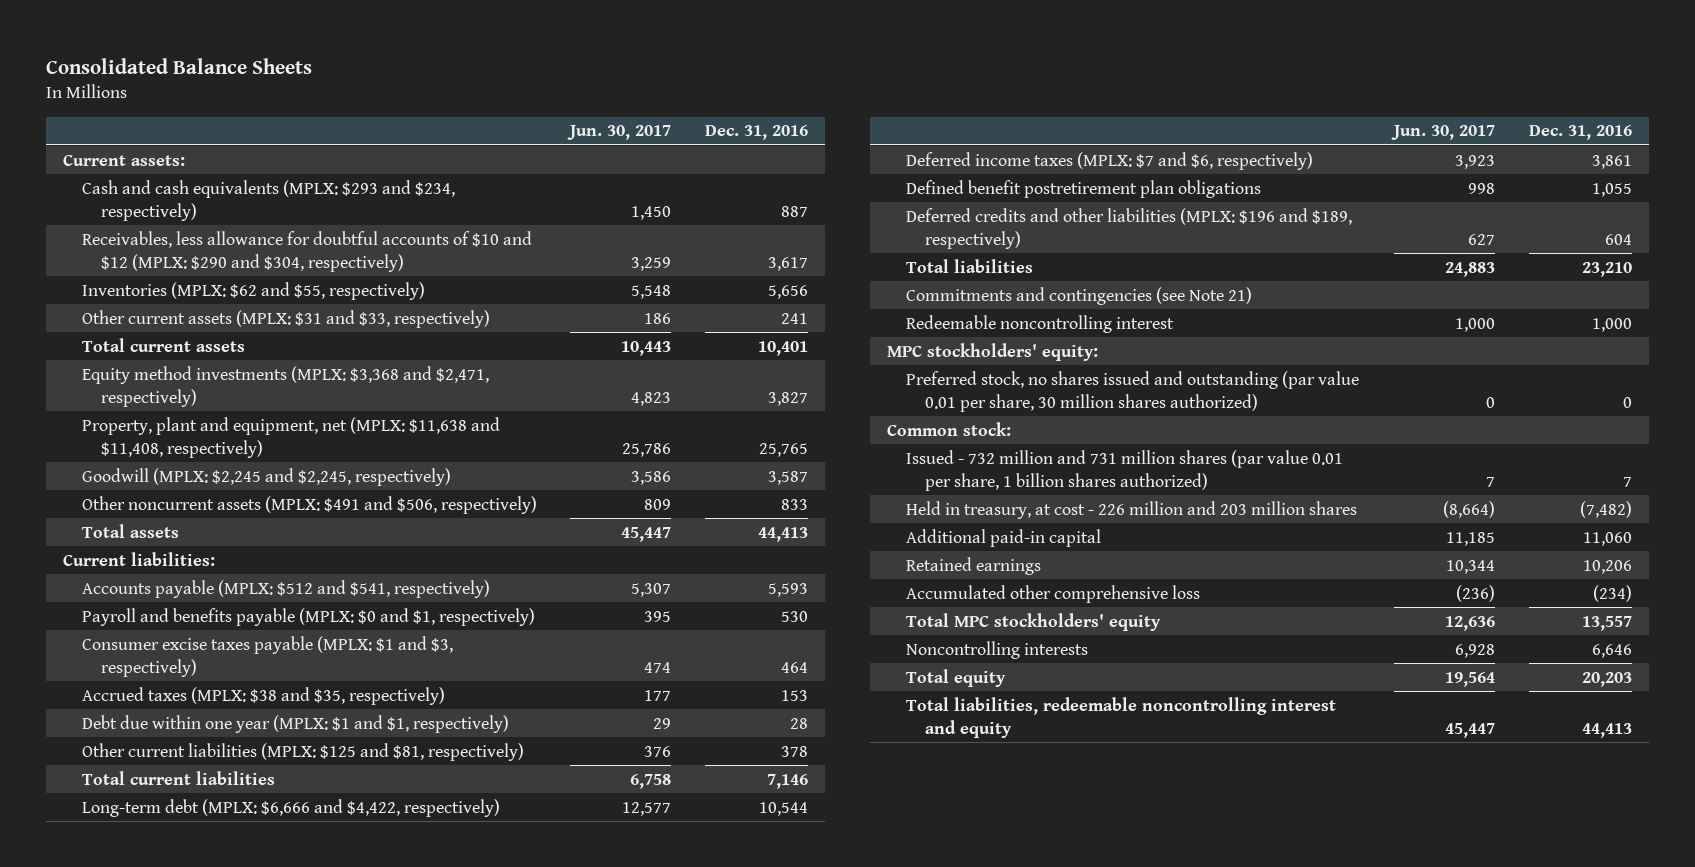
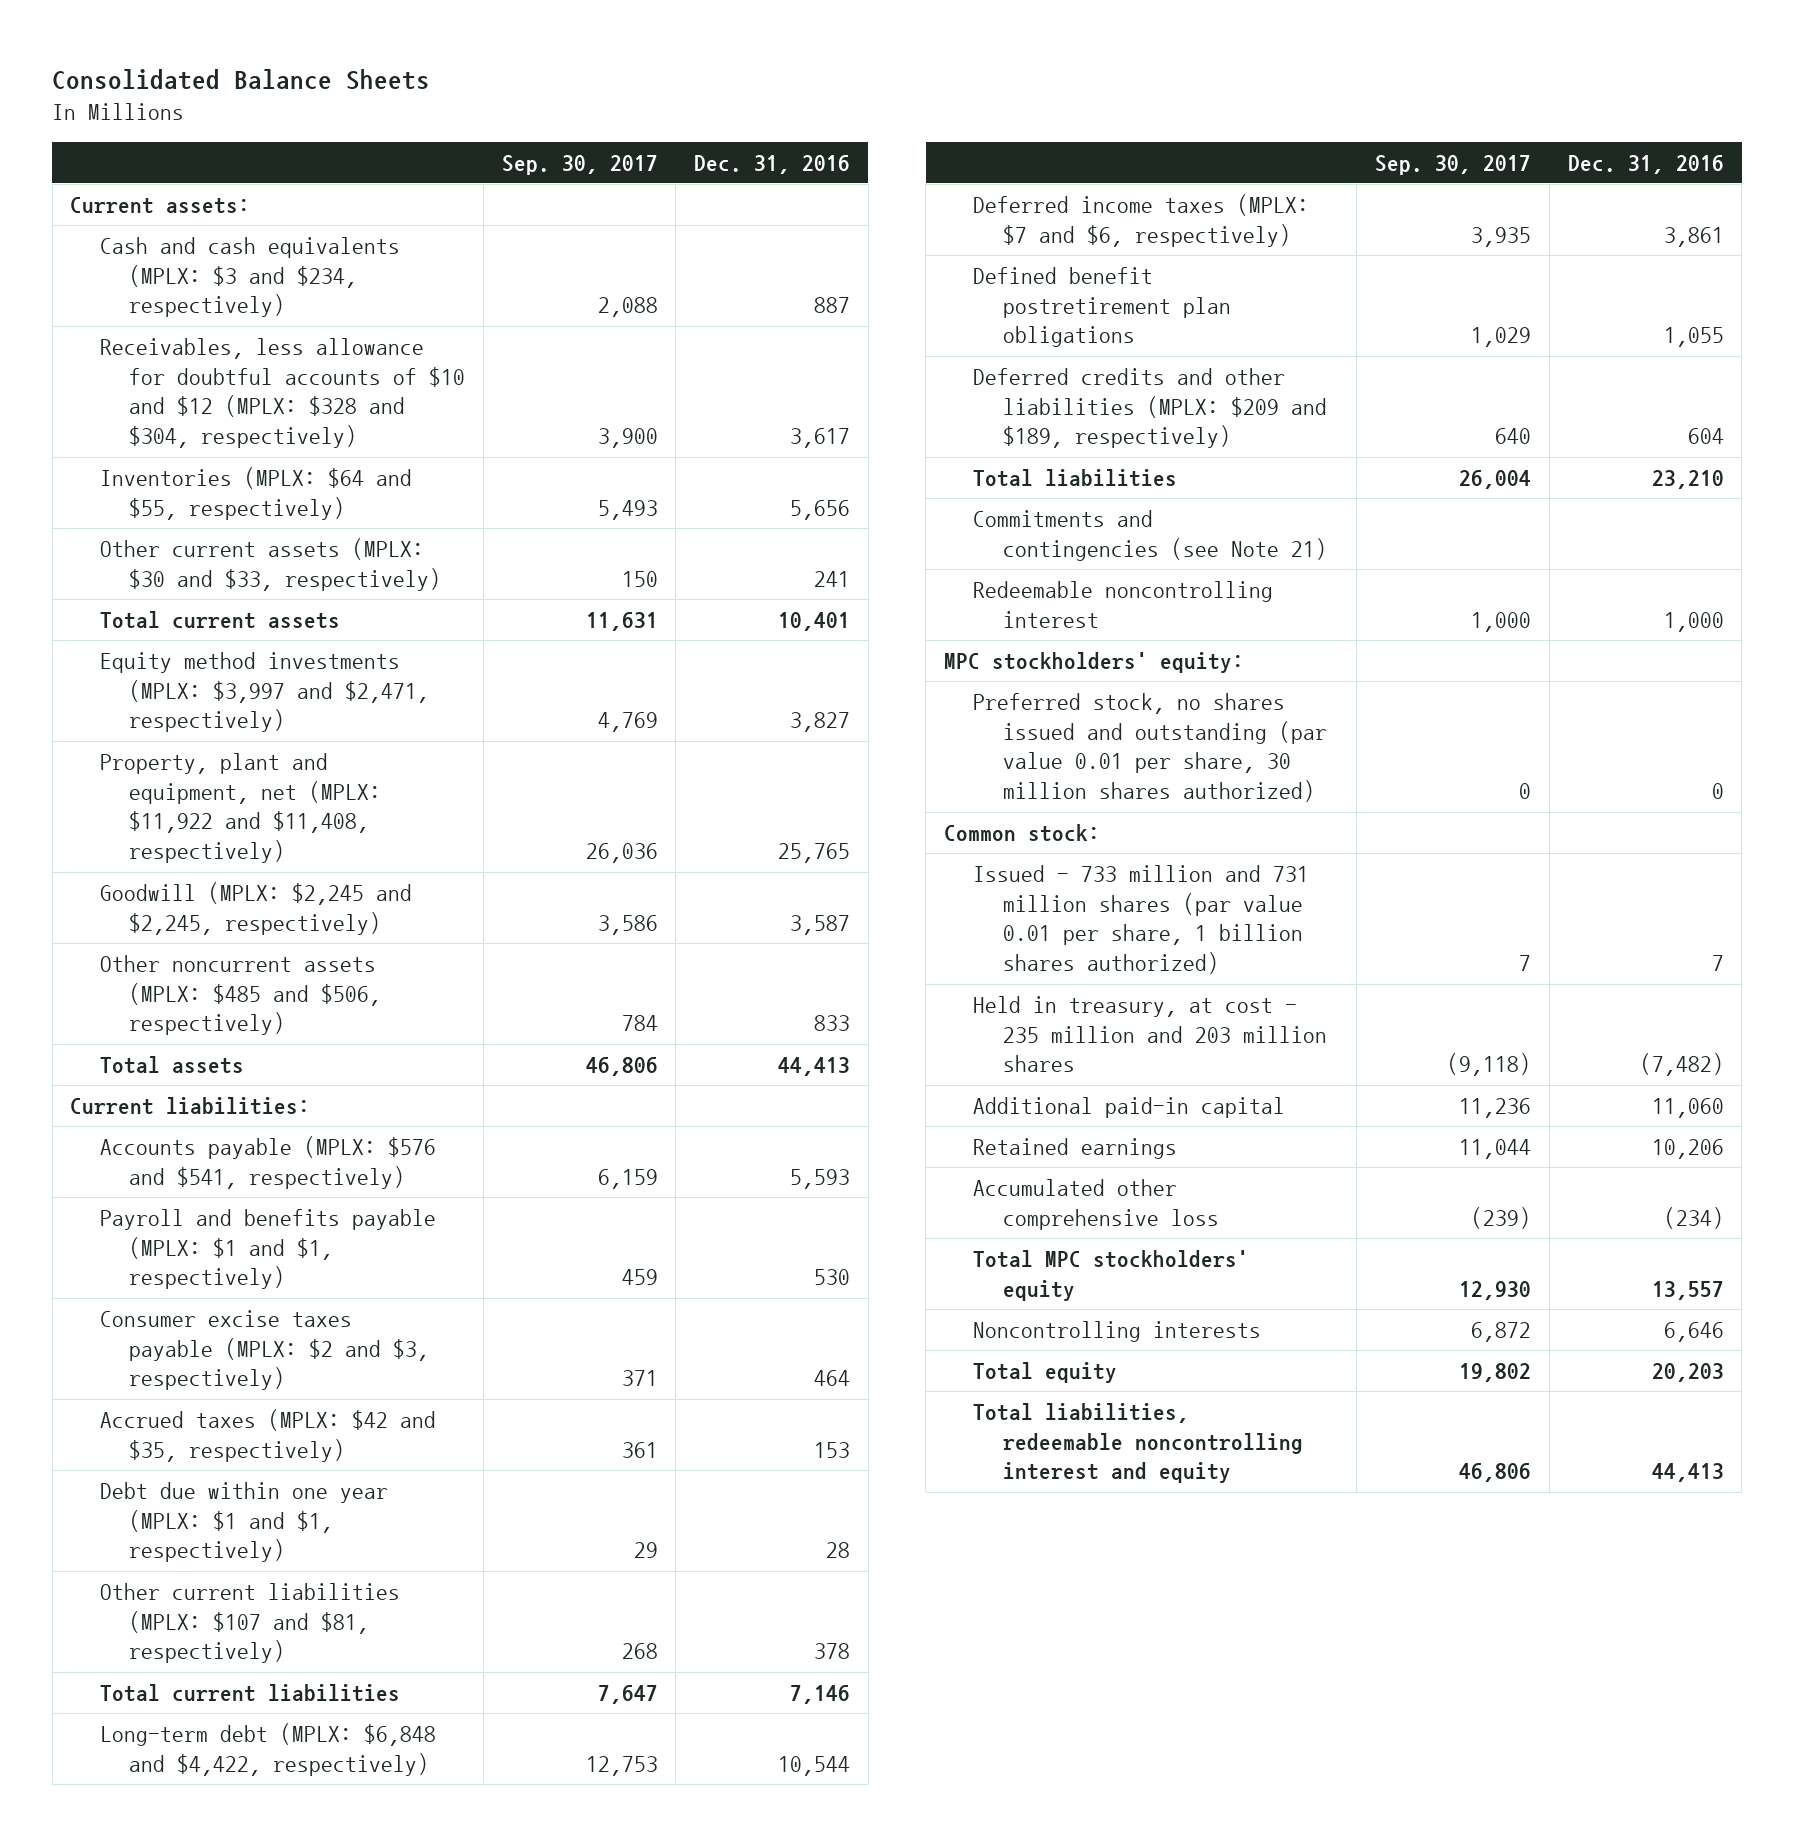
- | Jun. 30, 2017 | Dec. 31, 2016
+ | Sep. 30, 2017 | Dec. 31, 2016
- Cash and cash equivalents (MPLX: $293 and $234, respectively) | 1,450 | 887
- Receivables, less allowance for doubtful accounts of $10 and $12 (MPLX: $290 and $304, respectively) | 3,259 | 3,617
- Inventories (MPLX: $62 and $55, respectively) | 5,548 | 5,656
- Other current assets (MPLX: $31 and $33, respectively) | 186 | 241
+ Cash and cash equivalents (MPLX: $3 and $234, respectively) | 2,088 | 887
+ Receivables, less allowance for doubtful accounts of $10 and $12 (MPLX: $328 and $304, respectively) | 3,900 | 3,617
+ Inventories (MPLX: $64 and $55, respectively) | 5,493 | 5,656
+ Other current assets (MPLX: $30 and $33, respectively) | 150 | 241
- Equity method investments (MPLX: $3,368 and $2,471, respectively) | 4,823 | 3,827
- Property, plant and equipment, net (MPLX: $11,638 and $11,408, respectively) | 25,786 | 25,765
+ Equity method investments (MPLX: $3,997 and $2,471, respectively) | 4,769 | 3,827
+ Property, plant and equipment, net (MPLX: $11,922 and $11,408, respectively) | 26,036 | 25,765
- Other noncurrent assets (MPLX: $491 and $506, respectively) | 809 | 833
+ Other noncurrent assets (MPLX: $485 and $506, respectively) | 784 | 833
- Accounts payable (MPLX: $512 and $541, respectively) | 5,307 | 5,593
- Payroll and benefits payable (MPLX: $0 and $1, respectively) | 395 | 530
- Consumer excise taxes payable (MPLX: $1 and $3, respectively) | 474 | 464
- Accrued taxes (MPLX: $38 and $35, respectively) | 177 | 153
+ Accounts payable (MPLX: $576 and $541, respectively) | 6,159 | 5,593
+ Payroll and benefits payable (MPLX: $1 and $1, respectively) | 459 | 530
+ Consumer excise taxes payable (MPLX: $2 and $3, respectively) | 371 | 464
+ Accrued taxes (MPLX: $42 and $35, respectively) | 361 | 153
- Other current liabilities (MPLX: $125 and $81, respectively) | 376 | 378
+ Other current liabilities (MPLX: $107 and $81, respectively) | 268 | 378
- Long-term debt (MPLX: $6,666 and $4,422, respectively) | 12,577 | 10,544
+ Long-term debt (MPLX: $6,848 and $4,422, respectively) | 12,753 | 10,544
- Deferred credits and other liabilities (MPLX: $196 and $189, respectively) | 627 | 604
+ Deferred credits and other liabilities (MPLX: $209 and $189, respectively) | 640 | 604
- Issued - 732 million and 731 million shares (par value 0.01 per share, 1 billion shares authorized) | 7 | 7
- Held in treasury, at cost - 226 million and 203 million shares | (8,664) | (7,482)
+ Issued - 733 million and 731 million shares (par value 0.01 per share, 1 billion shares authorized) | 7 | 7
+ Held in treasury, at cost - 235 million and 203 million shares | (9,118) | (7,482)

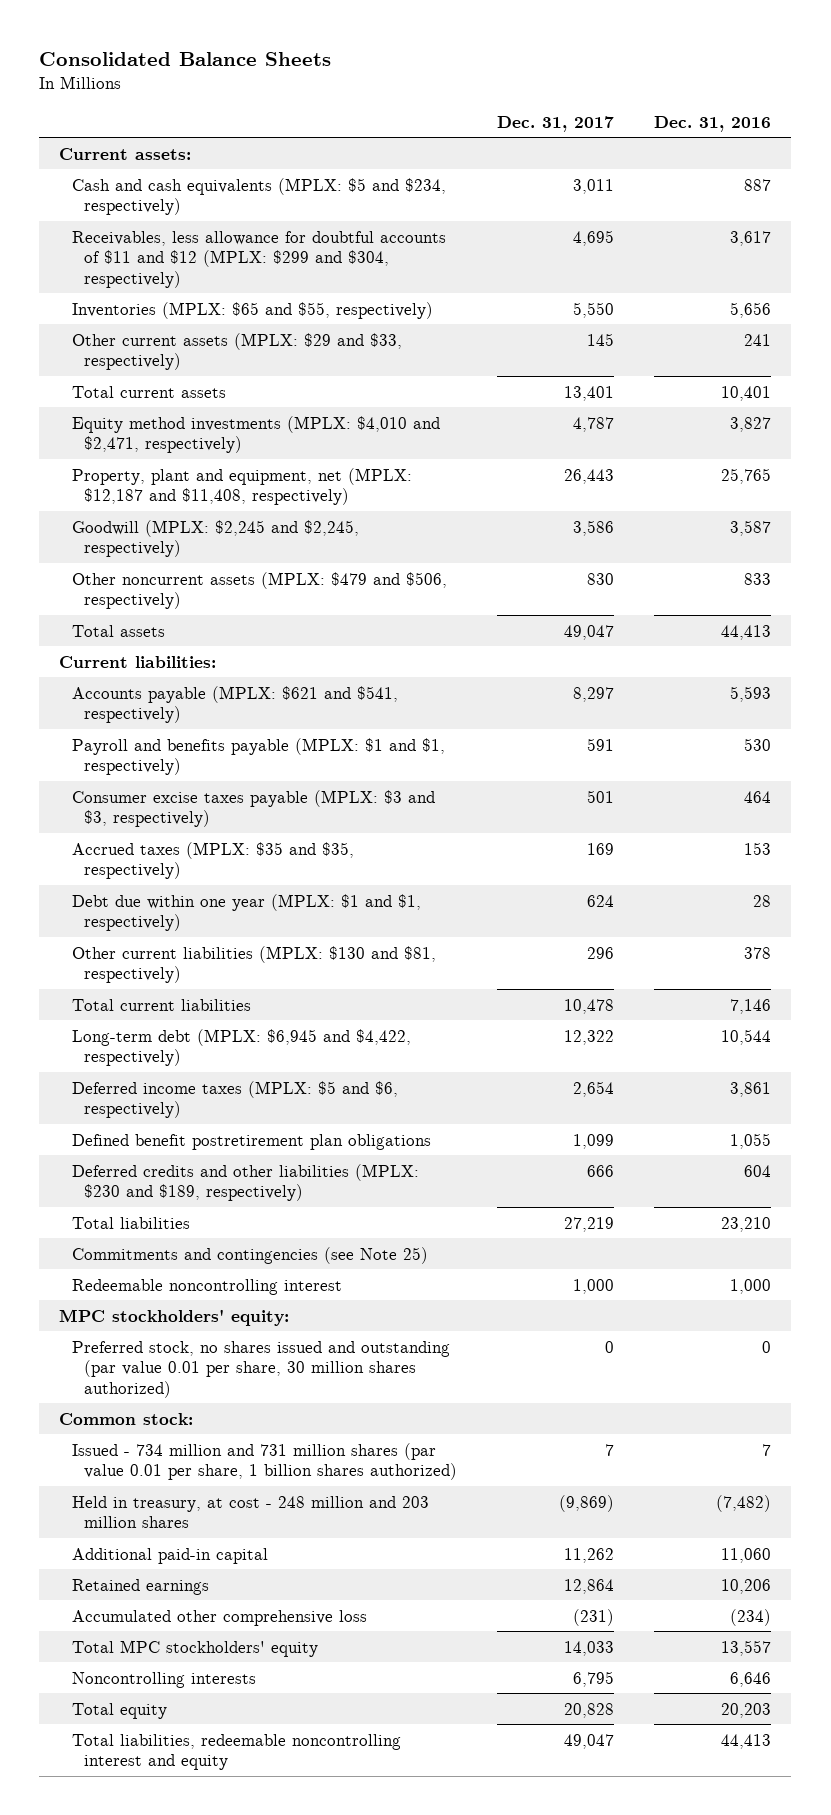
- | Sep. 30, 2017 | Dec. 31, 2016
+ | Dec. 31, 2017 | Dec. 31, 2016
- Cash and cash equivalents (MPLX: $3 and $234, respectively) | 2,088 | 887
- Receivables, less allowance for doubtful accounts of $10 and $12 (MPLX: $328 and $304, respectively) | 3,900 | 3,617
- Inventories (MPLX: $64 and $55, respectively) | 5,493 | 5,656
- Other current assets (MPLX: $30 and $33, respectively) | 150 | 241
+ Cash and cash equivalents (MPLX: $5 and $234, respectively) | 3,011 | 887
+ Receivables, less allowance for doubtful accounts of $11 and $12 (MPLX: $299 and $304, respectively) | 4,695 | 3,617
+ Inventories (MPLX: $65 and $55, respectively) | 5,550 | 5,656
+ Other current assets (MPLX: $29 and $33, respectively) | 145 | 241
- Equity method investments (MPLX: $3,997 and $2,471, respectively) | 4,769 | 3,827
- Property, plant and equipment, net (MPLX: $11,922 and $11,408, respectively) | 26,036 | 25,765
+ Equity method investments (MPLX: $4,010 and $2,471, respectively) | 4,787 | 3,827
+ Property, plant and equipment, net (MPLX: $12,187 and $11,408, respectively) | 26,443 | 25,765
- Other noncurrent assets (MPLX: $485 and $506, respectively) | 784 | 833
+ Other noncurrent assets (MPLX: $479 and $506, respectively) | 830 | 833
- Accounts payable (MPLX: $576 and $541, respectively) | 6,159 | 5,593
+ Accounts payable (MPLX: $621 and $541, respectively) | 8,297 | 5,593
- Consumer excise taxes payable (MPLX: $2 and $3, respectively) | 371 | 464
- Accrued taxes (MPLX: $42 and $35, respectively) | 361 | 153
+ Consumer excise taxes payable (MPLX: $3 and $3, respectively) | 501 | 464
+ Accrued taxes (MPLX: $35 and $35, respectively) | 169 | 153
- Other current liabilities (MPLX: $107 and $81, respectively) | 268 | 378
+ Other current liabilities (MPLX: $130 and $81, respectively) | 296 | 378
- Long-term debt (MPLX: $6,848 and $4,422, respectively) | 12,753 | 10,544
- Deferred income taxes (MPLX: $7 and $6, respectively) | 3,935 | 3,861
+ Long-term debt (MPLX: $6,945 and $4,422, respectively) | 12,322 | 10,544
+ Deferred income taxes (MPLX: $5 and $6, respectively) | 2,654 | 3,861
- Deferred credits and other liabilities (MPLX: $209 and $189, respectively) | 640 | 604
+ Deferred credits and other liabilities (MPLX: $230 and $189, respectively) | 666 | 604
- Commitments and contingencies (see Note 21)
+ Commitments and contingencies (see Note 25)
- Issued - 733 million and 731 million shares (par value 0.01 per share, 1 billion shares authorized) | 7 | 7
- Held in treasury, at cost - 235 million and 203 million shares | (9,118) | (7,482)
+ Issued - 734 million and 731 million shares (par value 0.01 per share, 1 billion shares authorized) | 7 | 7
+ Held in treasury, at cost - 248 million and 203 million shares | (9,869) | (7,482)

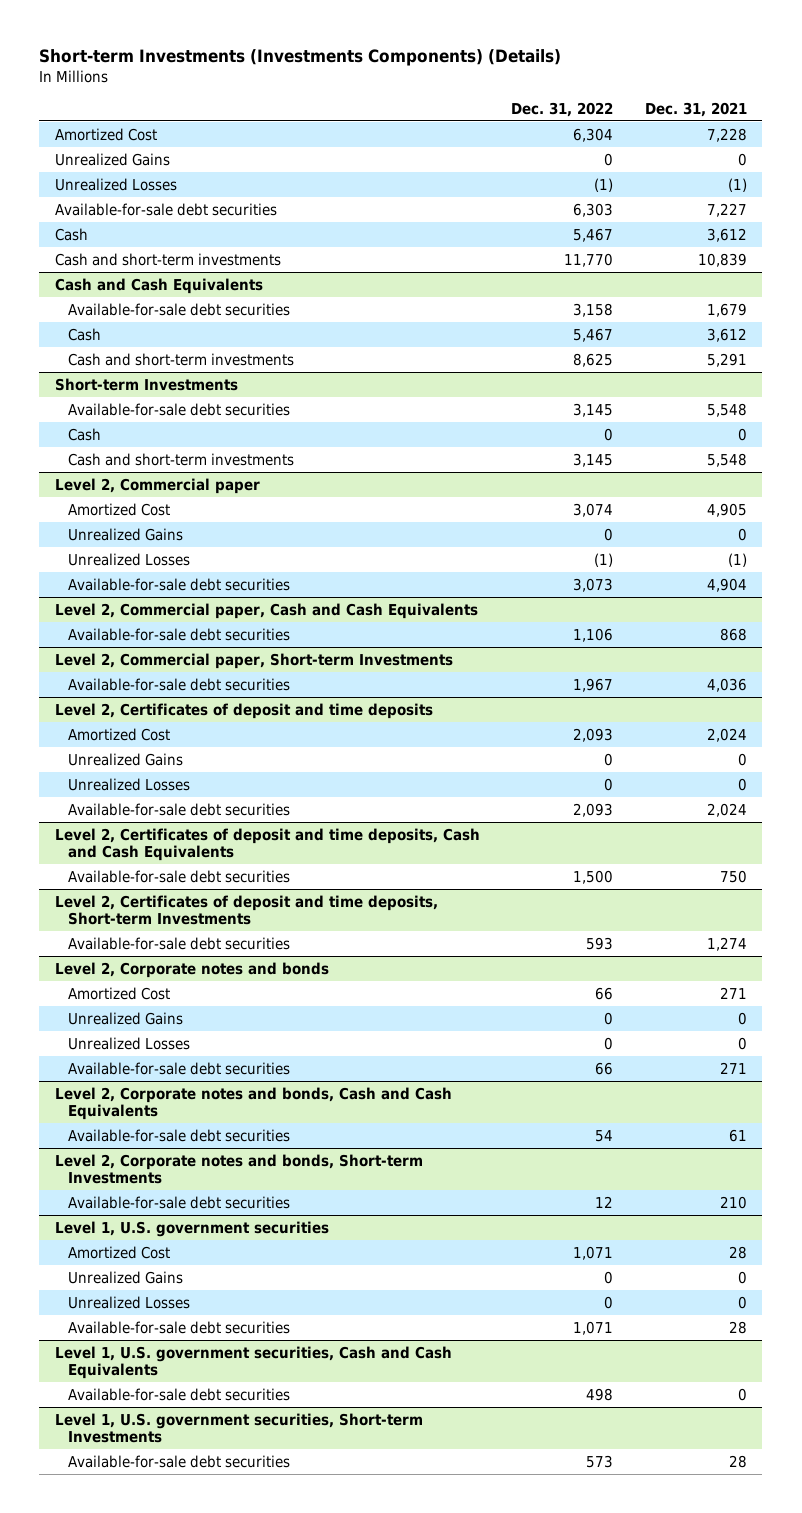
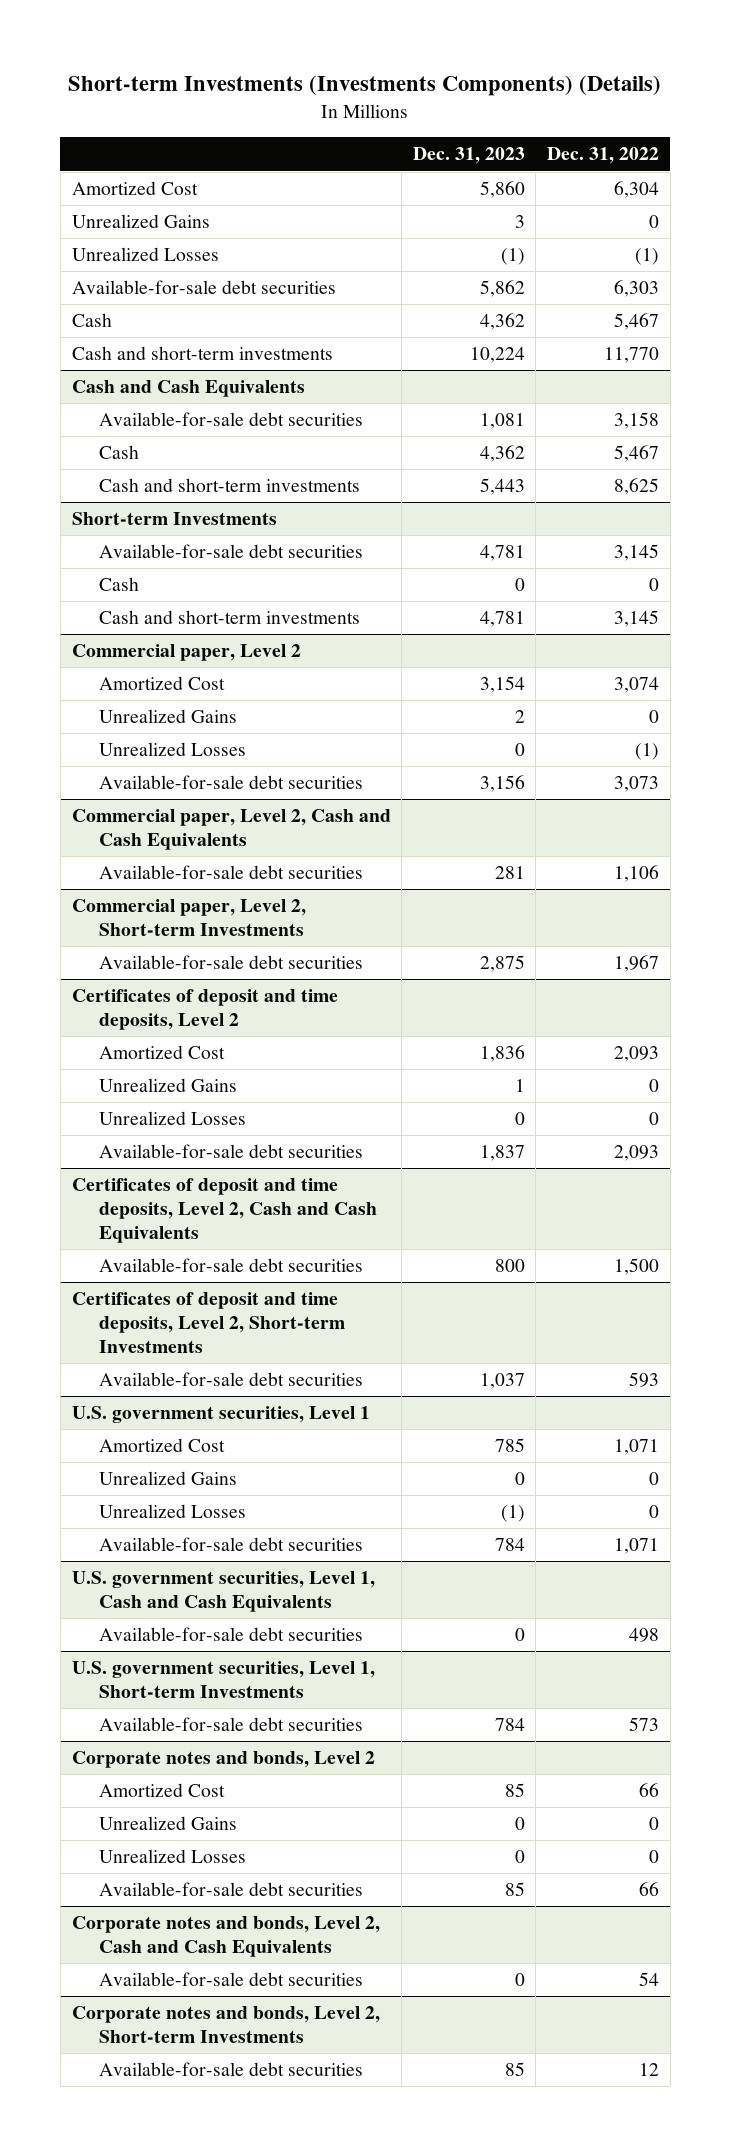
- | Dec. 31, 2022 | Dec. 31, 2021
+ | Dec. 31, 2023 | Dec. 31, 2022
- Level 2, Commercial paper
+ Commercial paper, Level 2
- Level 2, Commercial paper, Cash and Cash Equivalents
+ Commercial paper, Level 2, Cash and Cash Equivalents
- Level 2, Commercial paper, Short-term Investments
+ Commercial paper, Level 2, Short-term Investments
- Level 2, Certificates of deposit and time deposits
+ Certificates of deposit and time deposits, Level 2
- Level 2, Certificates of deposit and time deposits, Cash and Cash Equivalents
+ Certificates of deposit and time deposits, Level 2, Cash and Cash Equivalents
- Level 2, Certificates of deposit and time deposits, Short-term Investments
+ Certificates of deposit and time deposits, Level 2, Short-term Investments
- Level 2, Corporate notes and bonds
- Amortized Cost | 66 | 271
- Unrealized Gains | 0 | 0
- Unrealized Losses | 0 | 0
- Available-for-sale debt securities | 66 | 271
- Level 2, Corporate notes and bonds, Cash and Cash Equivalents
- Available-for-sale debt securities | 54 | 61
- Level 2, Corporate notes and bonds, Short-term Investments
- Available-for-sale debt securities | 12 | 210
- Level 1, U.S. government securities
+ U.S. government securities, Level 1
- Level 1, U.S. government securities, Cash and Cash Equivalents
+ U.S. government securities, Level 1, Cash and Cash Equivalents
- Level 1, U.S. government securities, Short-term Investments
+ U.S. government securities, Level 1, Short-term Investments
+ Corporate notes and bonds, Level 2
+ Amortized Cost | 85 | 66
+ Unrealized Gains | 0 | 0
+ Unrealized Losses | 0 | 0
+ Available-for-sale debt securities | 85 | 66
+ Corporate notes and bonds, Level 2, Cash and Cash Equivalents
+ Available-for-sale debt securities | 0 | 54
+ Corporate notes and bonds, Level 2, Short-term Investments
+ Available-for-sale debt securities | 85 | 12

